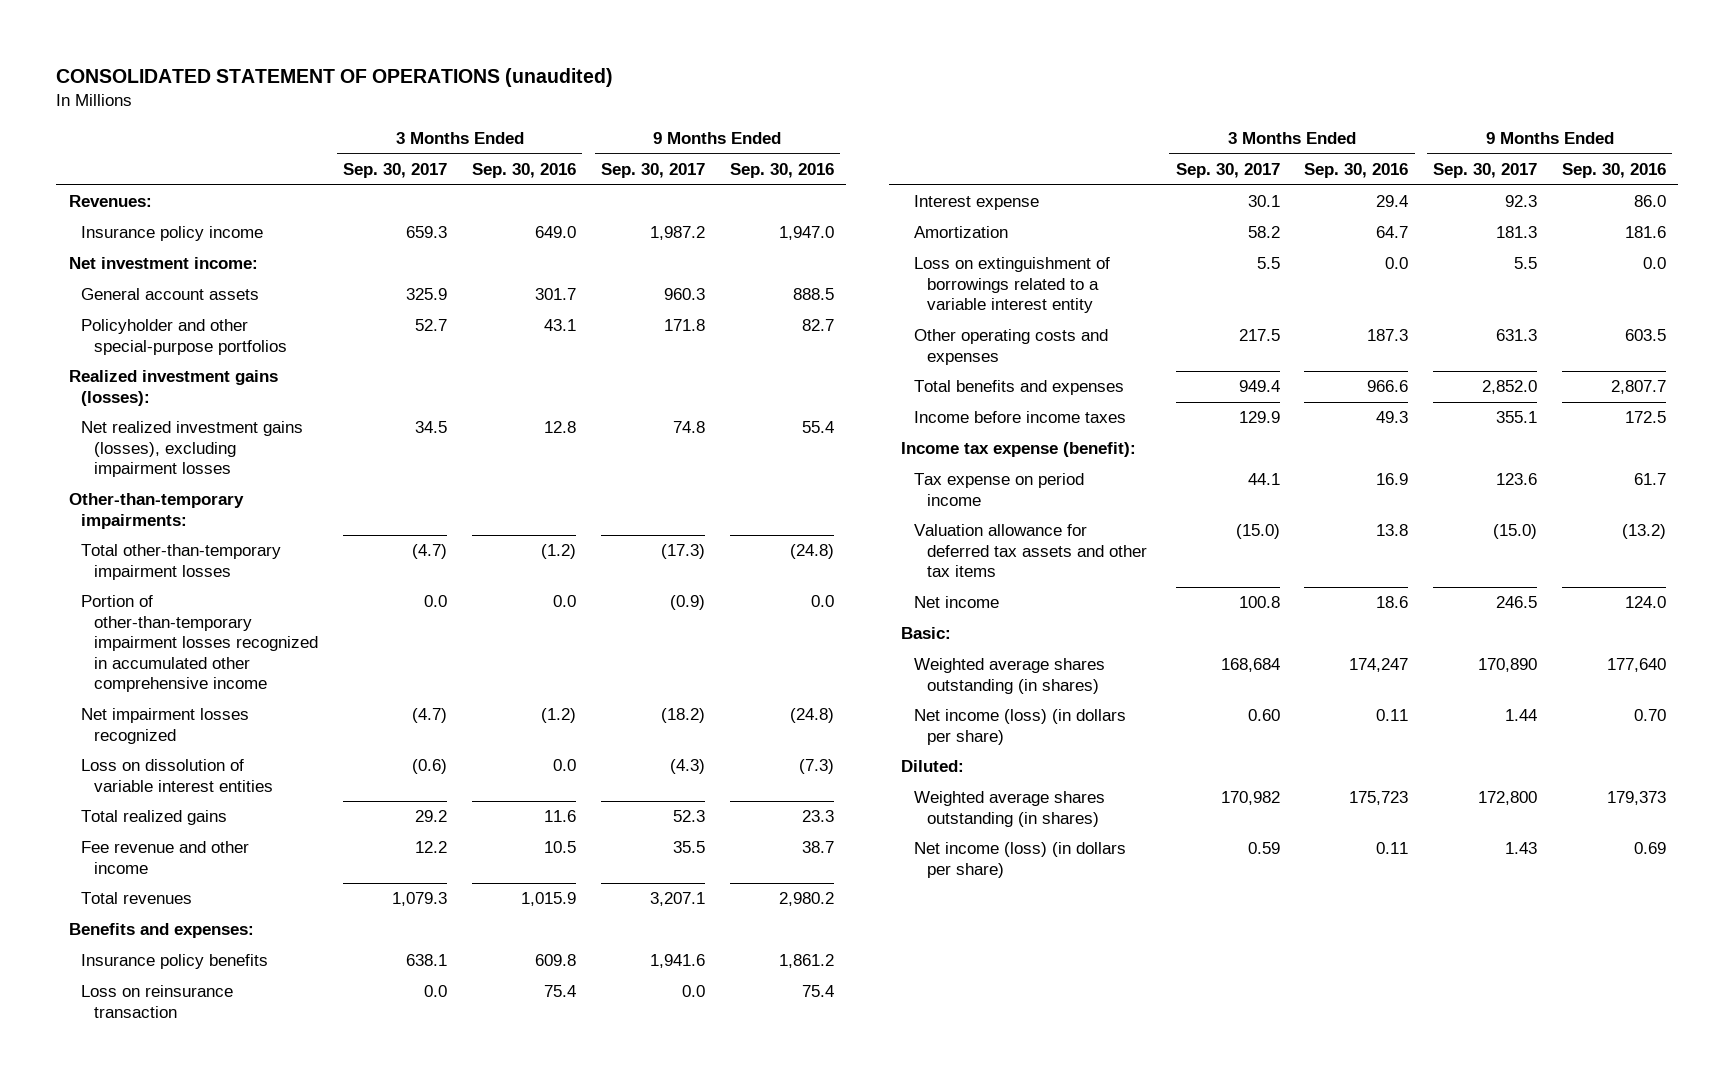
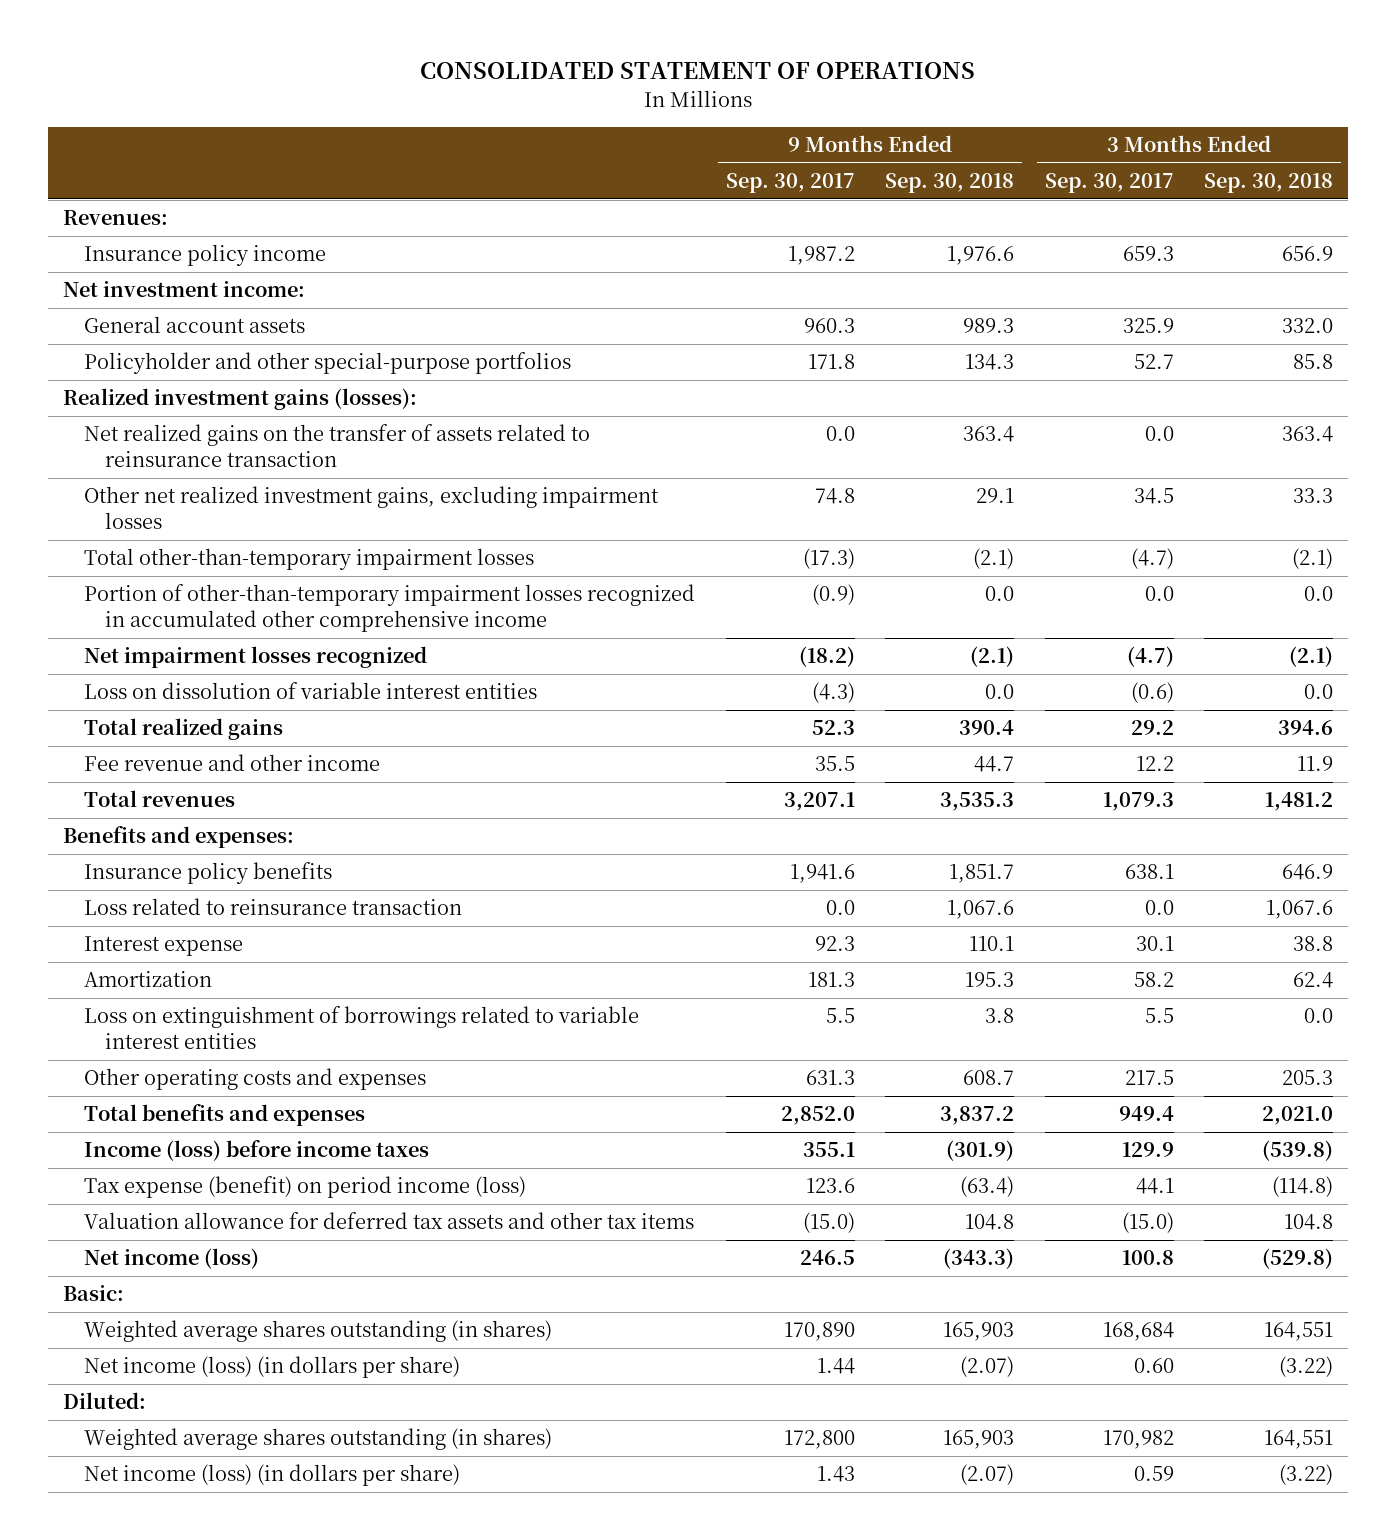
- CONSOLIDATED STATEMENT OF OPERATIONS (unaudited)
+ CONSOLIDATED STATEMENT OF OPERATIONS
- | 3 Months Ended Sep. 30, 2017 | 3 Months Ended Sep. 30, 2016 | 9 Months Ended Sep. 30, 2017 | 9 Months Ended Sep. 30, 2016
+ | 9 Months Ended Sep. 30, 2017 | 9 Months Ended Sep. 30, 2018 | 3 Months Ended Sep. 30, 2017 | 3 Months Ended Sep. 30, 2018
- Net realized investment gains (losses), excluding impairment losses | 34.5 | 12.8 | 74.8 | 55.4
- Other-than-temporary impairments:
+ Net realized gains on the transfer of assets related to reinsurance transaction | 0.0 | 363.4 | 0.0 | 363.4
+ Other net realized investment gains, excluding impairment losses | 74.8 | 29.1 | 34.5 | 33.3
- Loss on reinsurance transaction | 0.0 | 75.4 | 0.0 | 75.4
+ Loss related to reinsurance transaction | 0.0 | 1,067.6 | 0.0 | 1,067.6
- Loss on extinguishment of borrowings related to a variable interest entity | 5.5 | 0.0 | 5.5 | 0.0
+ Loss on extinguishment of borrowings related to variable interest entities | 5.5 | 3.8 | 5.5 | 0.0
- Income before income taxes | 129.9 | 49.3 | 355.1 | 172.5
- Income tax expense (benefit):
- Tax expense on period income | 44.1 | 16.9 | 123.6 | 61.7
+ Income (loss) before income taxes | 355.1 | (301.9) | 129.9 | (539.8)
+ Tax expense (benefit) on period income (loss) | 123.6 | (63.4) | 44.1 | (114.8)
- Net income | 100.8 | 18.6 | 246.5 | 124.0
+ Net income (loss) | 246.5 | (343.3) | 100.8 | (529.8)

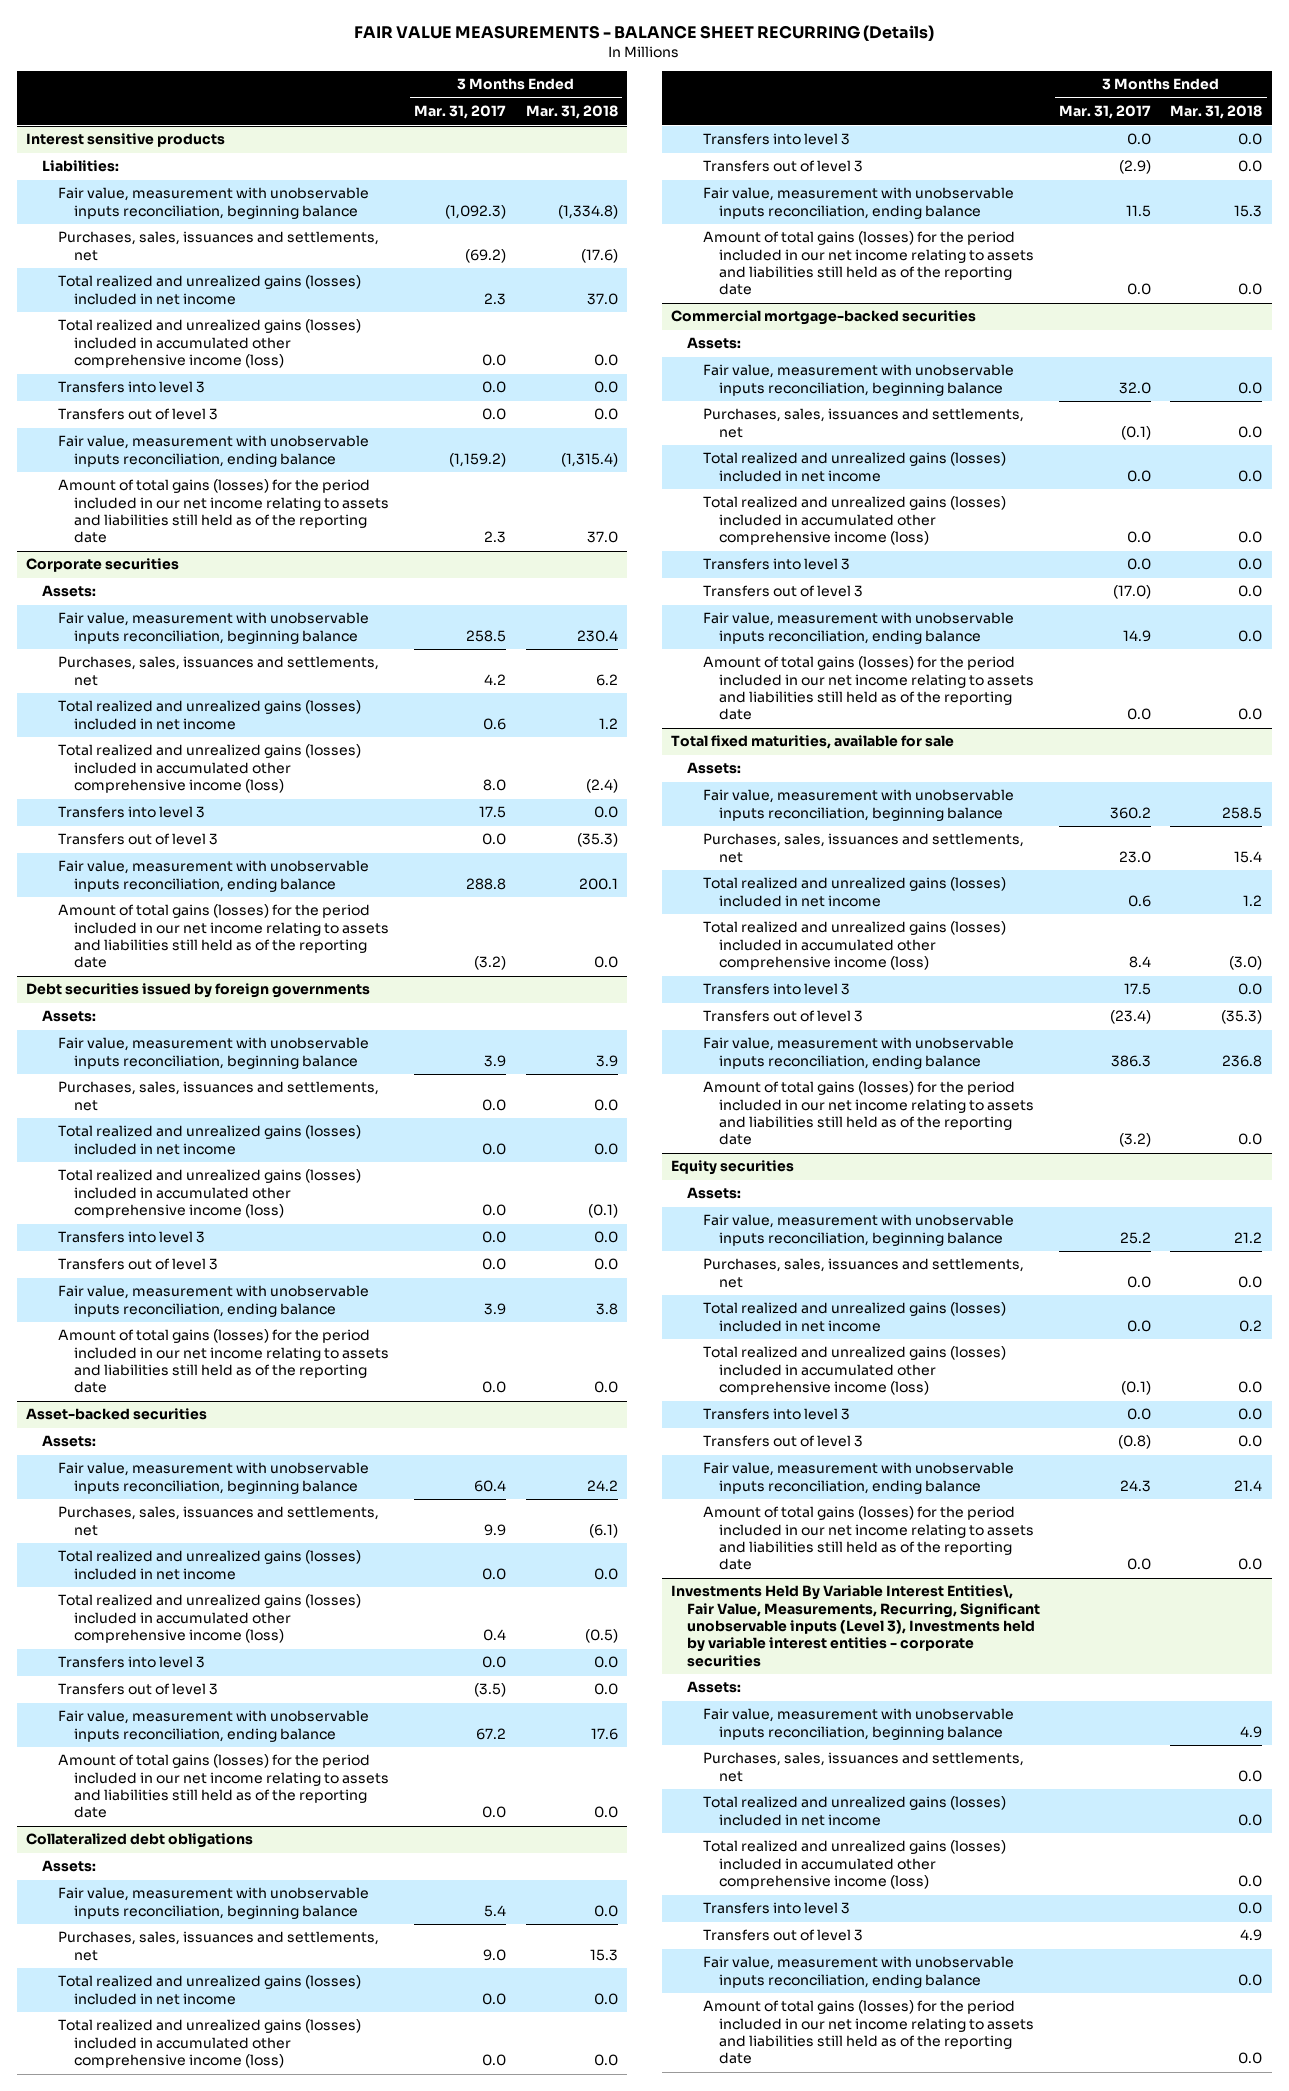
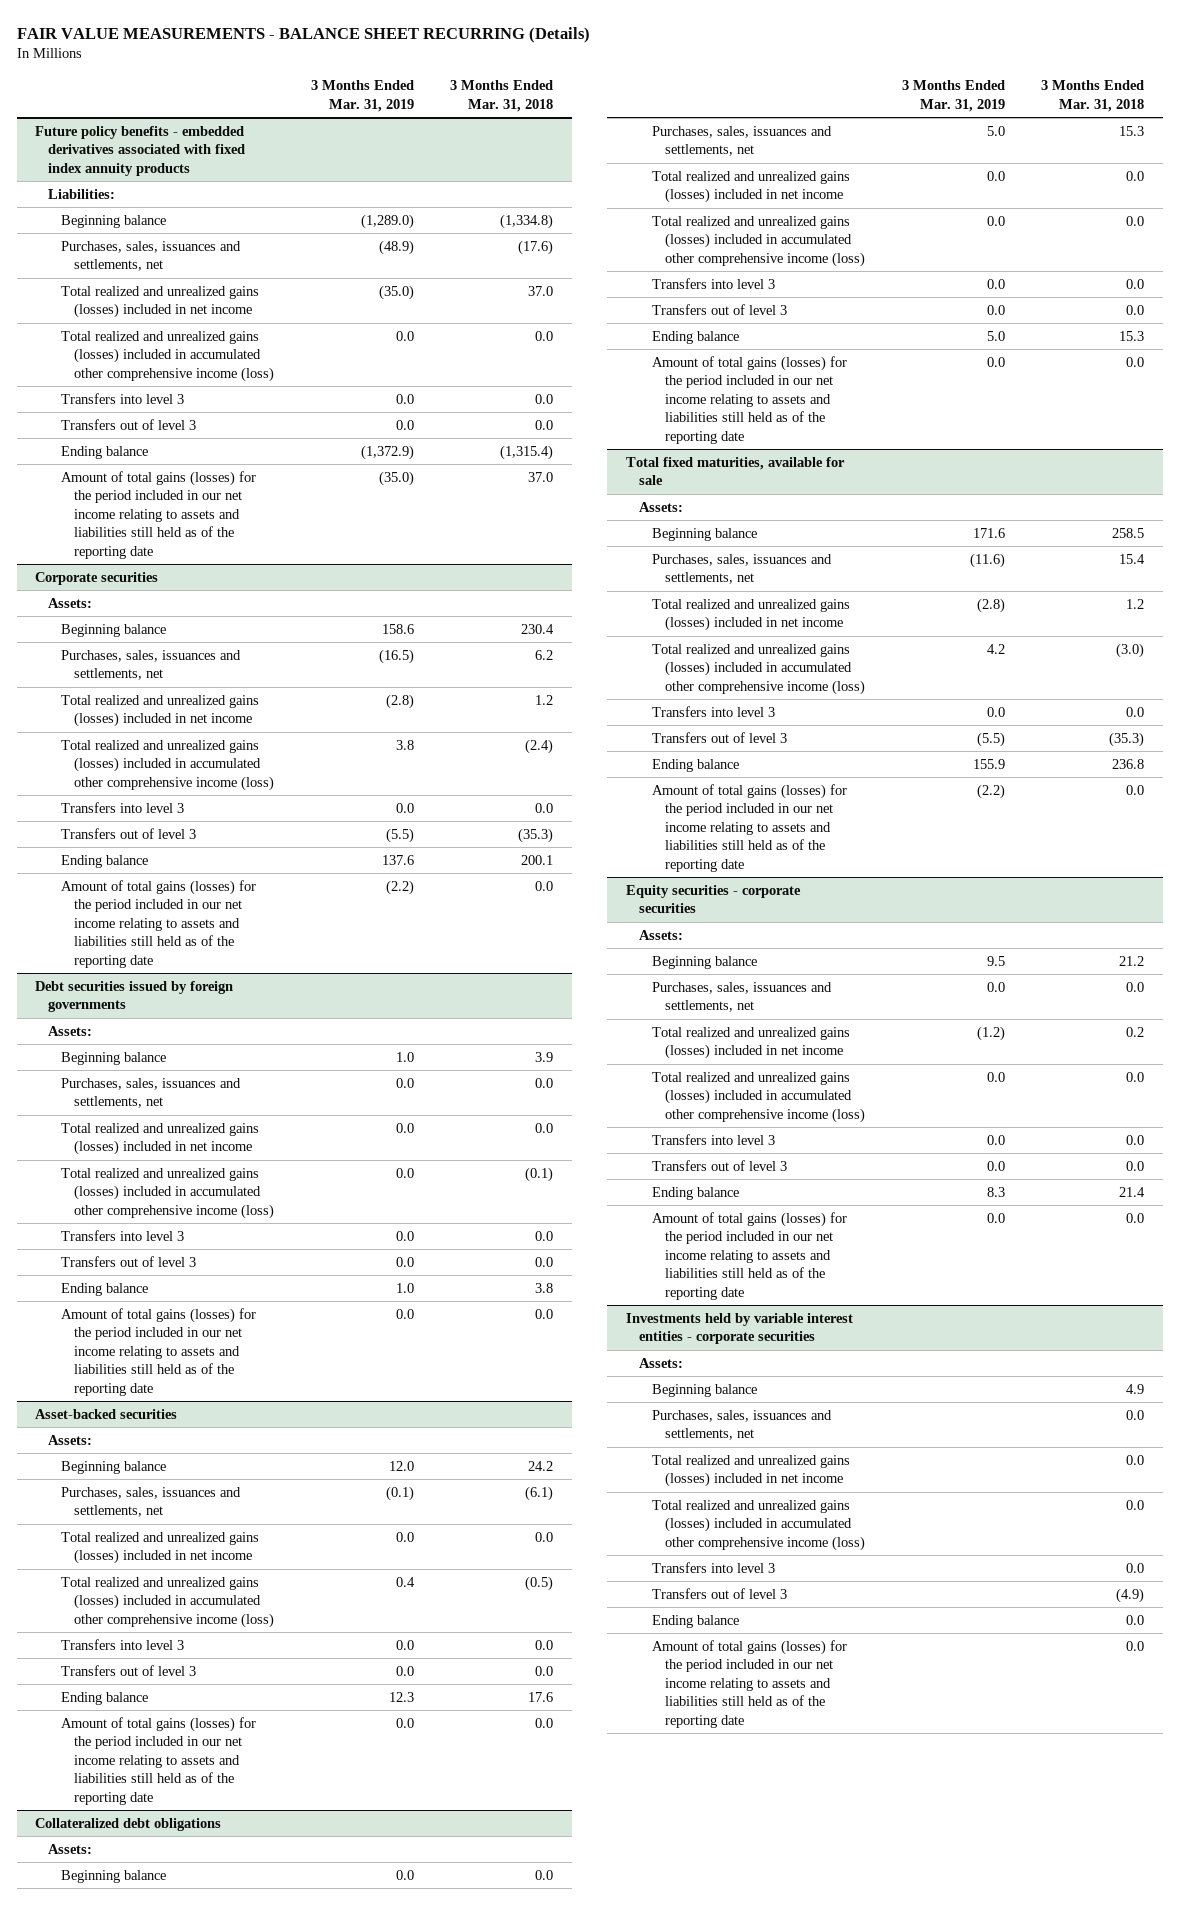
- | 3 Months Ended Mar. 31, 2017 | 3 Months Ended Mar. 31, 2018
+ | 3 Months Ended Mar. 31, 2019 | 3 Months Ended Mar. 31, 2018
- Interest sensitive products
+ Future policy benefits - embedded derivatives associated with fixed index annuity products
- Fair value, measurement with unobservable inputs reconciliation, beginning balance | (1,092.3) | (1,334.8)
+ Beginning balance | (1,289.0) | (1,334.8)
- Fair value, measurement with unobservable inputs reconciliation, ending balance | (1,159.2) | (1,315.4)
+ Ending balance | (1,372.9) | (1,315.4)
@ Corporate securities
- Fair value, measurement with unobservable inputs reconciliation, beginning balance | 258.5 | 230.4
+ Beginning balance | 158.6 | 230.4
- Fair value, measurement with unobservable inputs reconciliation, ending balance | 288.8 | 200.1
+ Ending balance | 137.6 | 200.1
@ Debt securities issued by foreign governments
- Fair value, measurement with unobservable inputs reconciliation, beginning balance | 3.9 | 3.9
+ Beginning balance | 1.0 | 3.9
- Fair value, measurement with unobservable inputs reconciliation, ending balance | 3.9 | 3.8
+ Ending balance | 1.0 | 3.8
@ Asset-backed securities
- Fair value, measurement with unobservable inputs reconciliation, beginning balance | 60.4 | 24.2
+ Beginning balance | 12.0 | 24.2
- Fair value, measurement with unobservable inputs reconciliation, ending balance | 67.2 | 17.6
+ Ending balance | 12.3 | 17.6
@ Collateralized debt obligations
- Fair value, measurement with unobservable inputs reconciliation, beginning balance | 5.4 | 0.0
+ Beginning balance | 0.0 | 0.0
- Fair value, measurement with unobservable inputs reconciliation, ending balance | 11.5 | 15.3
- Amount of total gains (losses) for the period included in our net income relating to assets and liabilities still held as of the reporting date | 0.0 | 0.0
- Commercial mortgage-backed securities
- Assets:
- Fair value, measurement with unobservable inputs reconciliation, beginning balance | 32.0 | 0.0
- Purchases, sales, issuances and settlements, net | (0.1) | 0.0
- Total realized and unrealized gains (losses) included in net income | 0.0 | 0.0
- Total realized and unrealized gains (losses) included in accumulated other comprehensive income (loss) | 0.0 | 0.0
- Transfers into level 3 | 0.0 | 0.0
- Transfers out of level 3 | (17.0) | 0.0
- Fair value, measurement with unobservable inputs reconciliation, ending balance | 14.9 | 0.0
@ Collateralized debt obligations
+ Ending balance | 5.0 | 15.3
@ Total fixed maturities, available for sale
- Fair value, measurement with unobservable inputs reconciliation, beginning balance | 360.2 | 258.5
+ Beginning balance | 171.6 | 258.5
- Fair value, measurement with unobservable inputs reconciliation, ending balance | 386.3 | 236.8
+ Ending balance | 155.9 | 236.8
- Equity securities
+ Equity securities - corporate securities
- Fair value, measurement with unobservable inputs reconciliation, beginning balance | 25.2 | 21.2
+ Beginning balance | 9.5 | 21.2
- Fair value, measurement with unobservable inputs reconciliation, ending balance | 24.3 | 21.4
+ Ending balance | 8.3 | 21.4
- Investments Held By Variable Interest Entities\, Fair Value, Measurements, Recurring, Significant unobservable inputs (Level 3), Investments held by variable interest entities - corporate securities
+ Investments held by variable interest entities - corporate securities
- Fair value, measurement with unobservable inputs reconciliation, beginning balance | | 4.9
+ Beginning balance | | 4.9
- Transfers out of level 3 | | 4.9
- Fair value, measurement with unobservable inputs reconciliation, ending balance | | 0.0
+ Transfers out of level 3 | | (4.9)
+ Ending balance | | 0.0

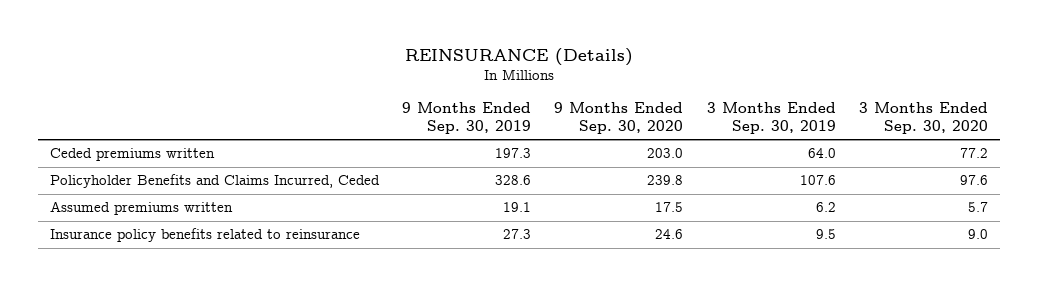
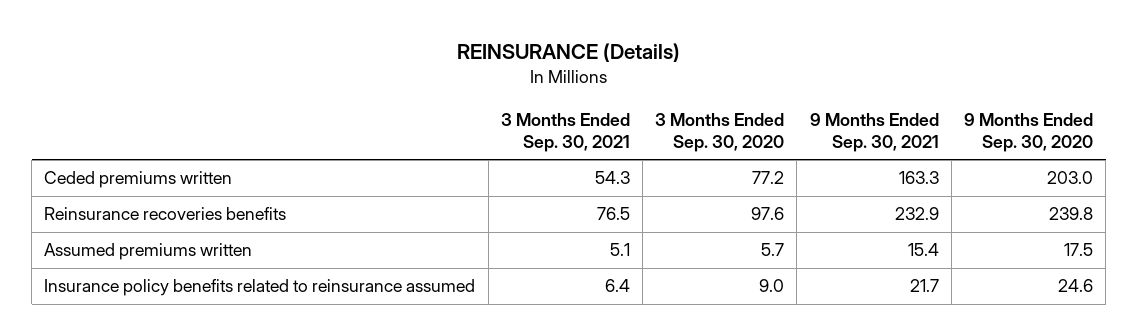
- | 9 Months Ended Sep. 30, 2019 | 9 Months Ended Sep. 30, 2020 | 3 Months Ended Sep. 30, 2019 | 3 Months Ended Sep. 30, 2020
+ | 3 Months Ended Sep. 30, 2021 | 3 Months Ended Sep. 30, 2020 | 9 Months Ended Sep. 30, 2021 | 9 Months Ended Sep. 30, 2020
- Policyholder Benefits and Claims Incurred, Ceded | 328.6 | 239.8 | 107.6 | 97.6
+ Reinsurance recoveries benefits | 76.5 | 97.6 | 232.9 | 239.8
- Insurance policy benefits related to reinsurance | 27.3 | 24.6 | 9.5 | 9.0
+ Insurance policy benefits related to reinsurance assumed | 6.4 | 9.0 | 21.7 | 24.6

